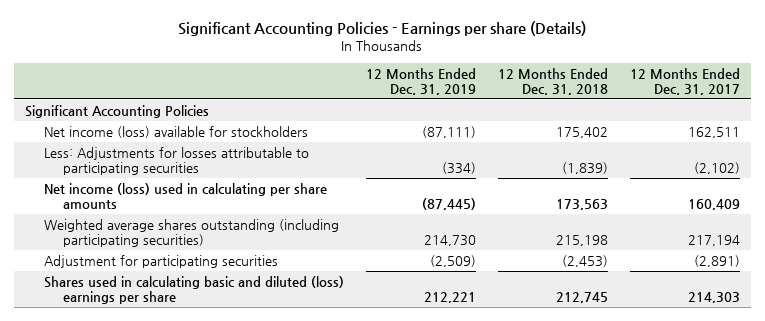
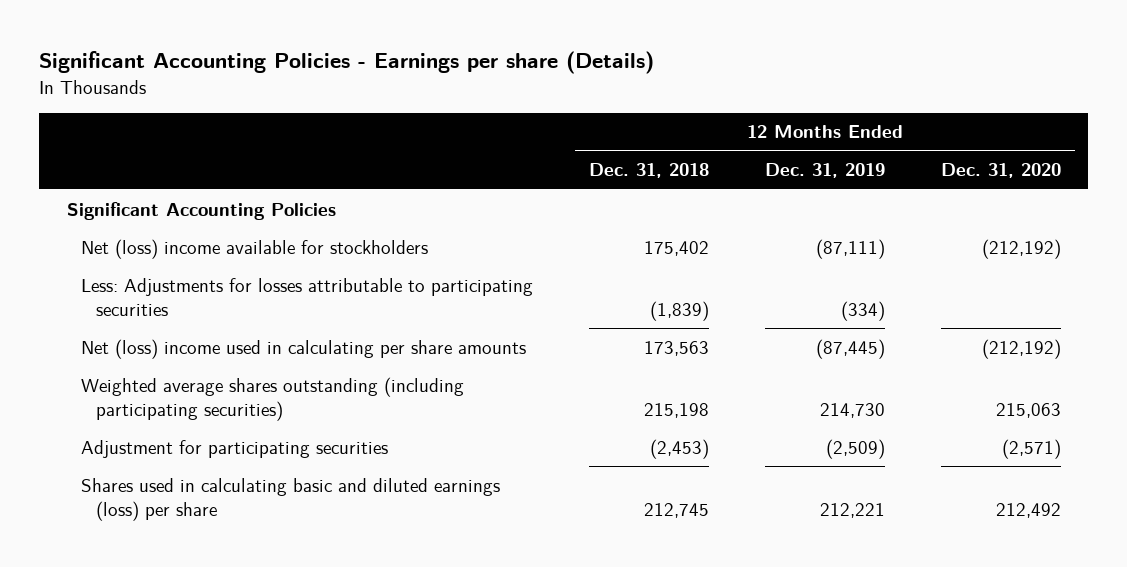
- | 12 Months Ended Dec. 31, 2019 | 12 Months Ended Dec. 31, 2018 | 12 Months Ended Dec. 31, 2017
+ | 12 Months Ended Dec. 31, 2018 | 12 Months Ended Dec. 31, 2019 | 12 Months Ended Dec. 31, 2020
- Net income (loss) available for stockholders | (87,111) | 175,402 | 162,511
+ Net (loss) income available for stockholders | 175,402 | (87,111) | (212,192)
- Net income (loss) used in calculating per share amounts | (87,445) | 173,563 | 160,409
+ Net (loss) income used in calculating per share amounts | 173,563 | (87,445) | (212,192)
- Shares used in calculating basic and diluted (loss) earnings per share | 212,221 | 212,745 | 214,303
+ Shares used in calculating basic and diluted earnings (loss) per share | 212,745 | 212,221 | 212,492

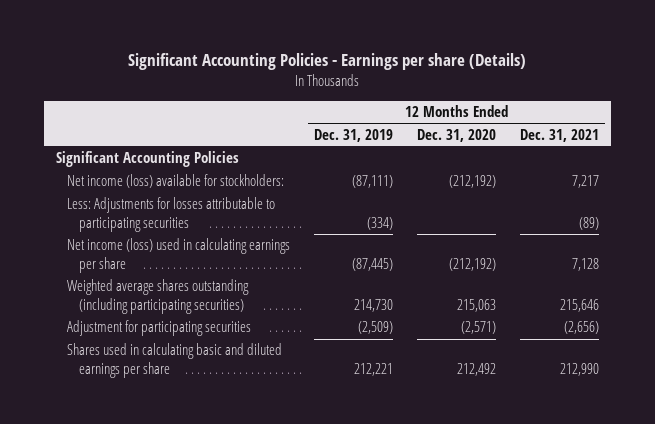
- | 12 Months Ended Dec. 31, 2018 | 12 Months Ended Dec. 31, 2019 | 12 Months Ended Dec. 31, 2020
+ | 12 Months Ended Dec. 31, 2019 | 12 Months Ended Dec. 31, 2020 | 12 Months Ended Dec. 31, 2021
- Net (loss) income available for stockholders | 175,402 | (87,111) | (212,192)
+ Net income (loss) available for stockholders: | (87,111) | (212,192) | 7,217
- Net (loss) income used in calculating per share amounts | 173,563 | (87,445) | (212,192)
+ Net income (loss) used in calculating earnings per share | (87,445) | (212,192) | 7,128
- Shares used in calculating basic and diluted earnings (loss) per share | 212,745 | 212,221 | 212,492
+ Shares used in calculating basic and diluted earnings per share | 212,221 | 212,492 | 212,990

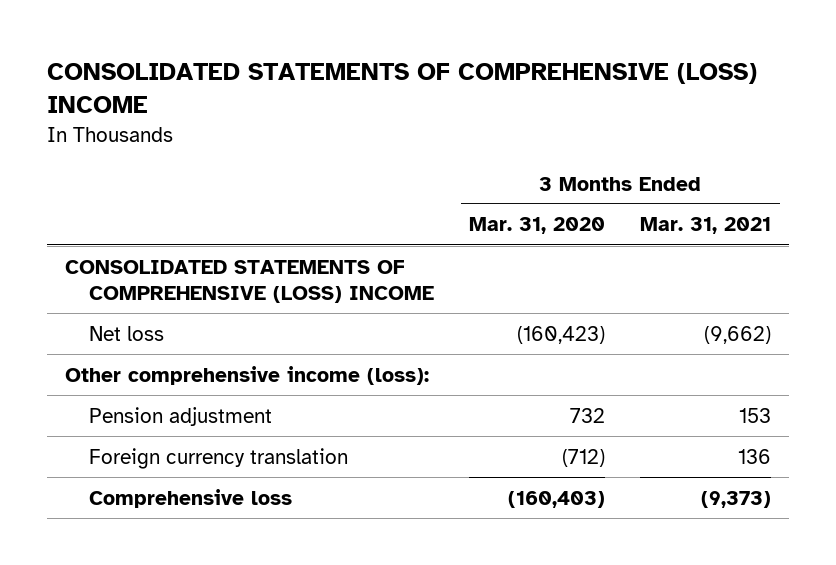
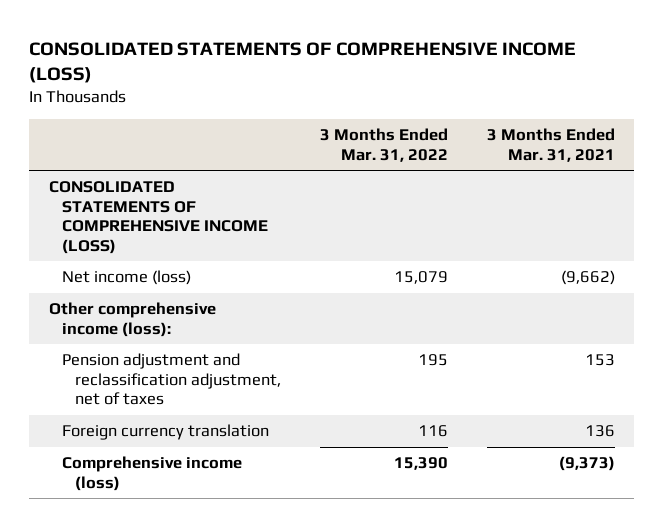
- CONSOLIDATED STATEMENTS OF COMPREHENSIVE (LOSS) INCOME
+ CONSOLIDATED STATEMENTS OF COMPREHENSIVE INCOME (LOSS)
- | 3 Months Ended Mar. 31, 2020 | 3 Months Ended Mar. 31, 2021
+ | 3 Months Ended Mar. 31, 2022 | 3 Months Ended Mar. 31, 2021
- CONSOLIDATED STATEMENTS OF COMPREHENSIVE (LOSS) INCOME
- Net loss | (160,423) | (9,662)
+ CONSOLIDATED STATEMENTS OF COMPREHENSIVE INCOME (LOSS)
+ Net income (loss) | 15,079 | (9,662)
- Pension adjustment | 732 | 153
+ Pension adjustment and reclassification adjustment, net of taxes | 195 | 153
- Comprehensive loss | (160,403) | (9,373)
+ Comprehensive income (loss) | 15,390 | (9,373)

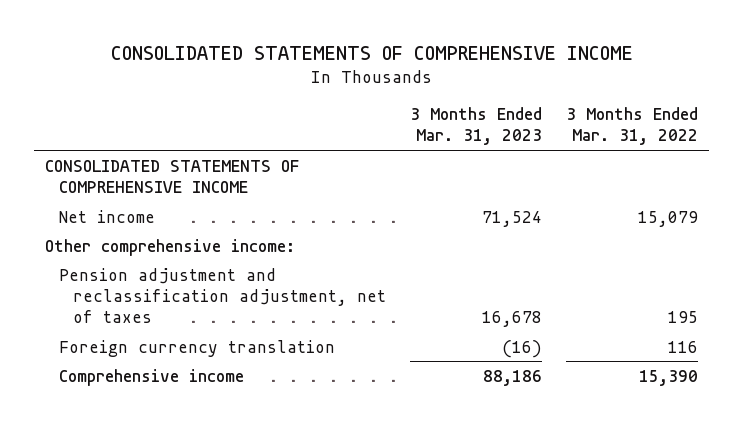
- CONSOLIDATED STATEMENTS OF COMPREHENSIVE INCOME (LOSS)
+ CONSOLIDATED STATEMENTS OF COMPREHENSIVE INCOME
- | 3 Months Ended Mar. 31, 2022 | 3 Months Ended Mar. 31, 2021
+ | 3 Months Ended Mar. 31, 2023 | 3 Months Ended Mar. 31, 2022
- CONSOLIDATED STATEMENTS OF COMPREHENSIVE INCOME (LOSS)
- Net income (loss) | 15,079 | (9,662)
- Other comprehensive income (loss):
+ CONSOLIDATED STATEMENTS OF COMPREHENSIVE INCOME
+ Net income | 71,524 | 15,079
+ Other comprehensive income:
- Comprehensive income (loss) | 15,390 | (9,373)
+ Comprehensive income | 88,186 | 15,390

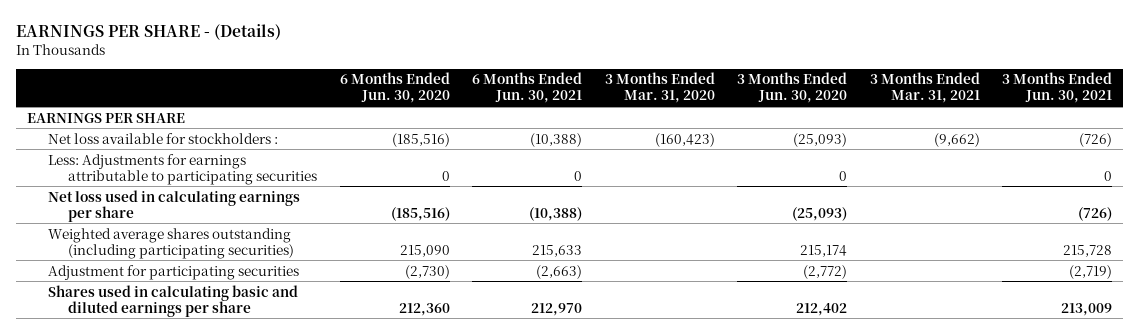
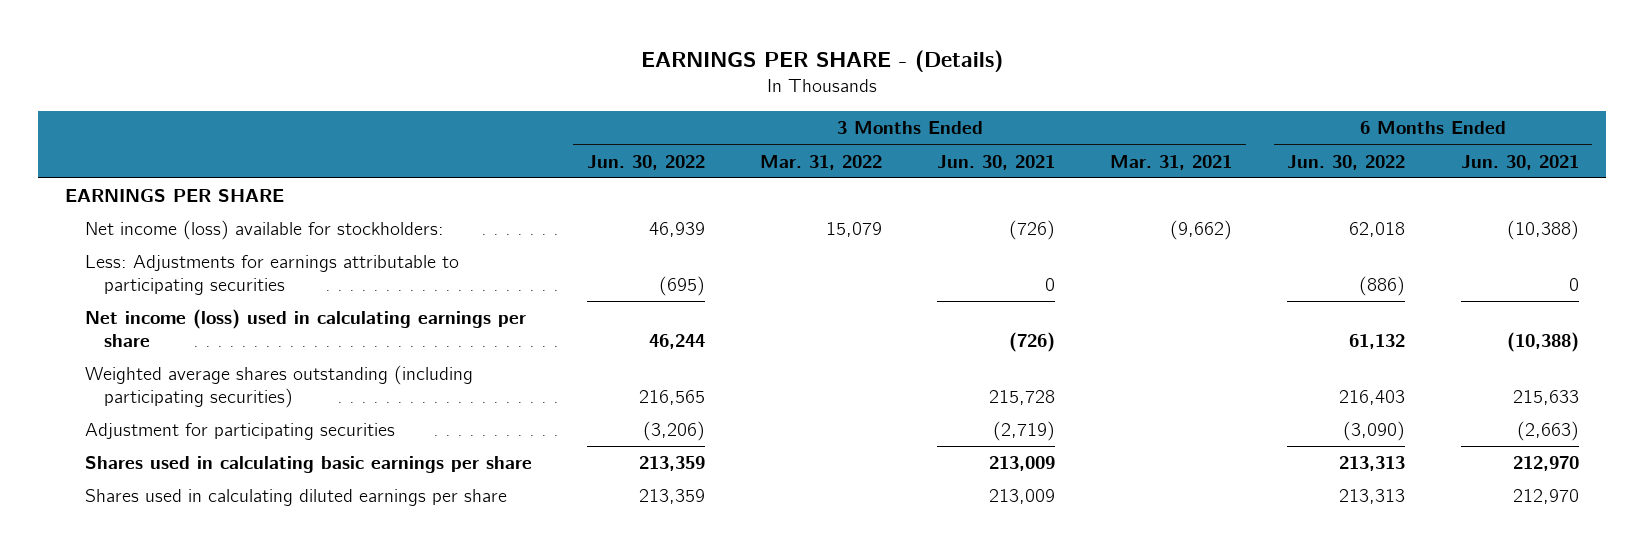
- | 6 Months Ended Jun. 30, 2020 | 6 Months Ended Jun. 30, 2021 | 3 Months Ended Mar. 31, 2020 | 3 Months Ended Jun. 30, 2020 | 3 Months Ended Mar. 31, 2021 | 3 Months Ended Jun. 30, 2021
+ | 3 Months Ended Jun. 30, 2022 | 3 Months Ended Mar. 31, 2022 | 3 Months Ended Jun. 30, 2021 | 3 Months Ended Mar. 31, 2021 | 6 Months Ended Jun. 30, 2022 | 6 Months Ended Jun. 30, 2021
- Net loss available for stockholders : | (185,516) | (10,388) | (160,423) | (25,093) | (9,662) | (726)
+ Net income (loss) available for stockholders: | 46,939 | 15,079 | (726) | (9,662) | 62,018 | (10,388)
- Net loss used in calculating earnings per share | (185,516) | (10,388) | | (25,093) | | (726)
+ Net income (loss) used in calculating earnings per share | 46,244 | | (726) | | 61,132 | (10,388)
- Shares used in calculating basic and diluted earnings per share | 212,360 | 212,970 | | 212,402 | | 213,009
+ Shares used in calculating basic earnings per share | 213,359 | | 213,009 | | 213,313 | 212,970
+ Shares used in calculating diluted earnings per share | 213,359 | | 213,009 | | 213,313 | 212,970

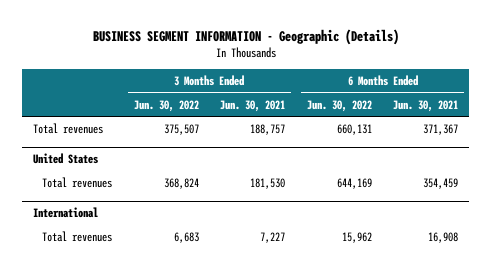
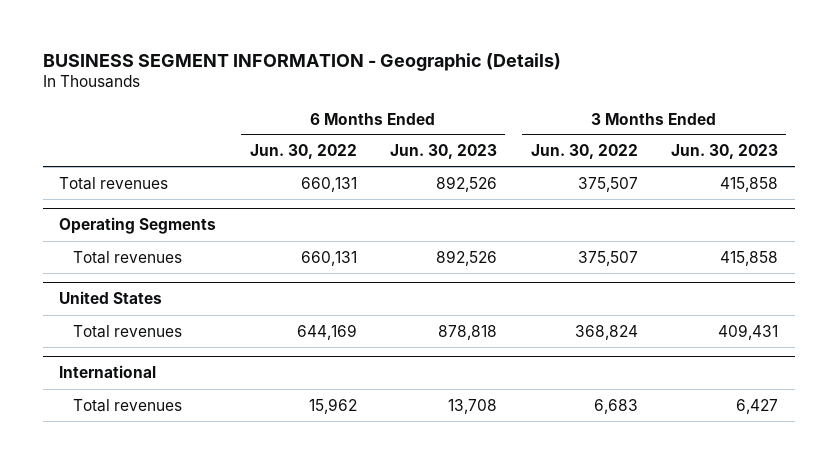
- | 3 Months Ended Jun. 30, 2022 | 3 Months Ended Jun. 30, 2021 | 6 Months Ended Jun. 30, 2022 | 6 Months Ended Jun. 30, 2021
+ | 6 Months Ended Jun. 30, 2022 | 6 Months Ended Jun. 30, 2023 | 3 Months Ended Jun. 30, 2022 | 3 Months Ended Jun. 30, 2023
+ Operating Segments
+ Total revenues | 660,131 | 892,526 | 375,507 | 415,858

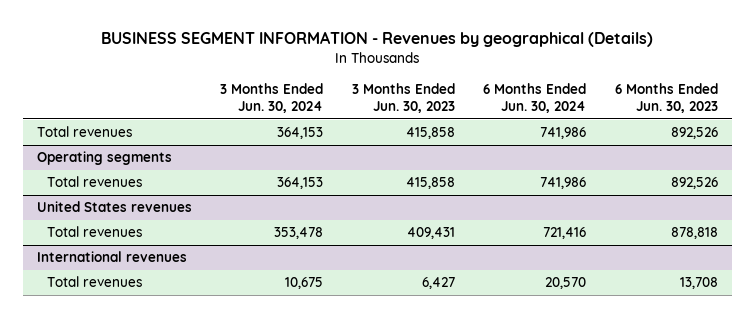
- BUSINESS SEGMENT INFORMATION - Geographic (Details)
+ BUSINESS SEGMENT INFORMATION - Revenues by geographical (Details)
- | 6 Months Ended Jun. 30, 2022 | 6 Months Ended Jun. 30, 2023 | 3 Months Ended Jun. 30, 2022 | 3 Months Ended Jun. 30, 2023
+ | 3 Months Ended Jun. 30, 2024 | 3 Months Ended Jun. 30, 2023 | 6 Months Ended Jun. 30, 2024 | 6 Months Ended Jun. 30, 2023
- Operating Segments
+ Operating segments
- United States
+ United States revenues
- International
+ International revenues

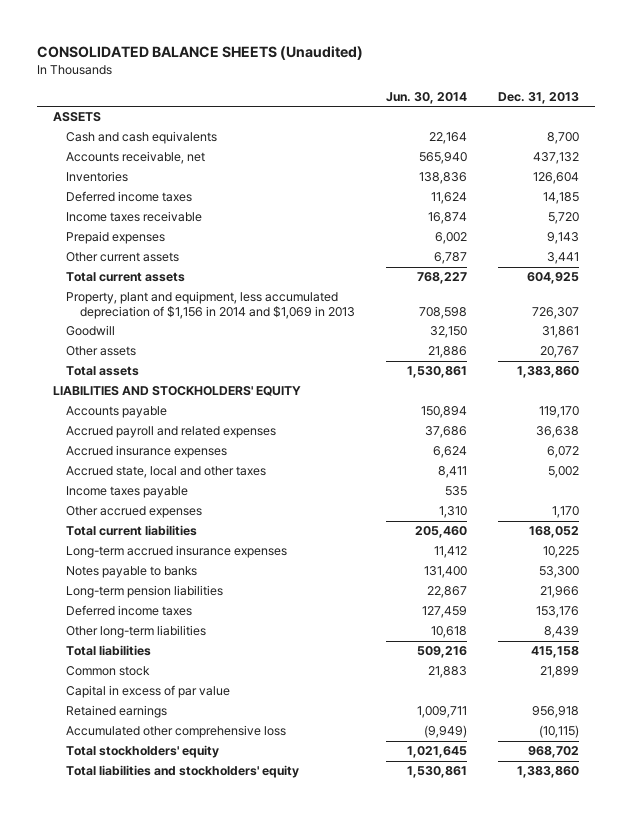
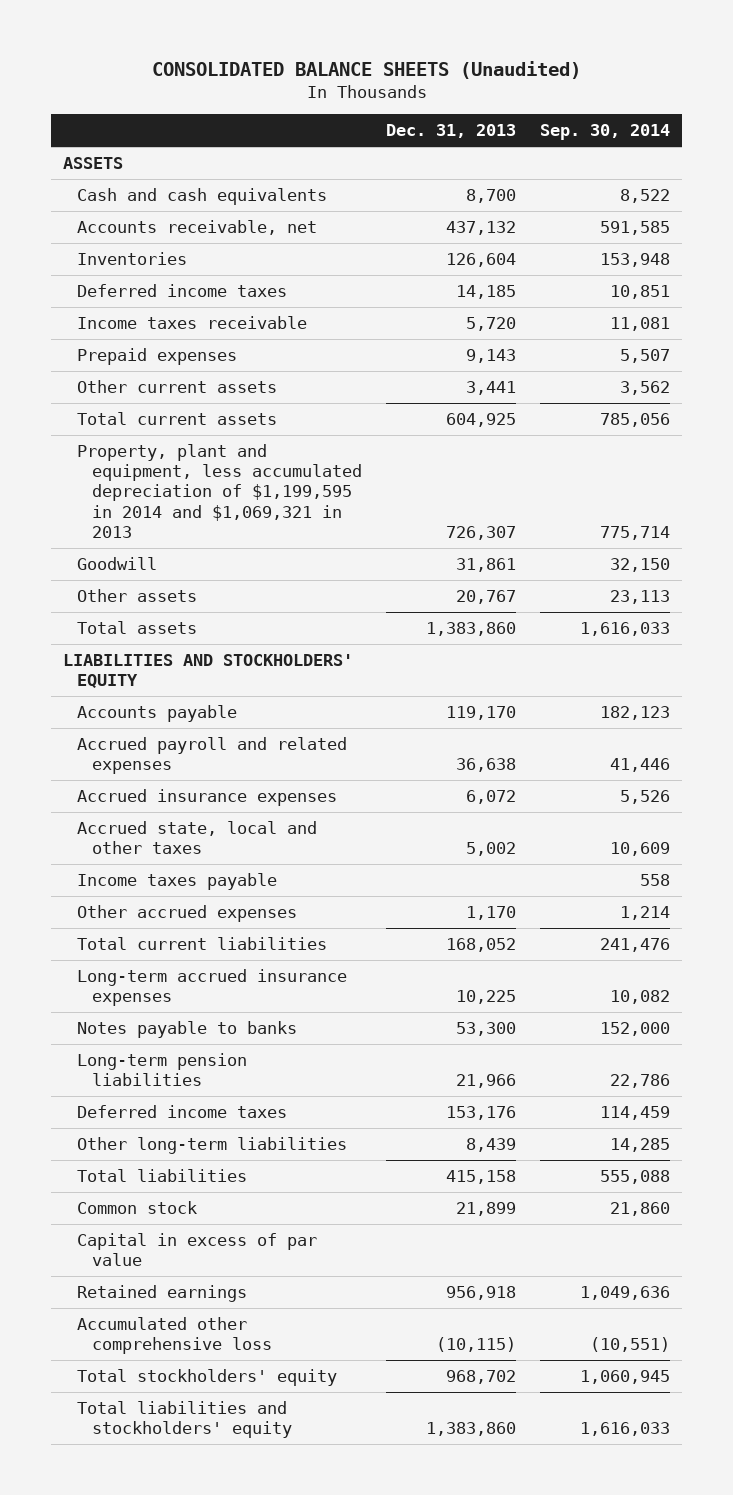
- | Jun. 30, 2014 | Dec. 31, 2013
+ | Dec. 31, 2013 | Sep. 30, 2014
- Property, plant and equipment, less accumulated depreciation of $1,156 in 2014 and $1,069 in 2013 | 708,598 | 726,307
+ Property, plant and equipment, less accumulated depreciation of $1,199,595 in 2014 and $1,069,321 in 2013 | 726,307 | 775,714

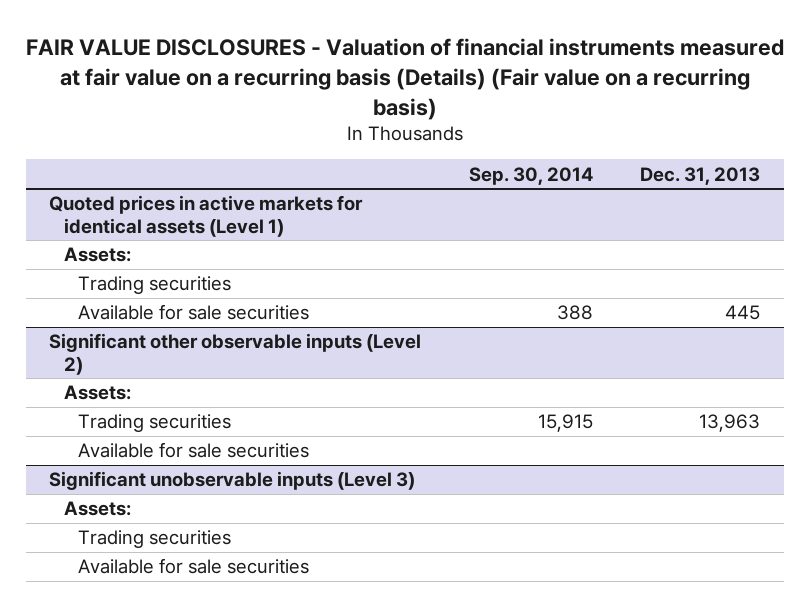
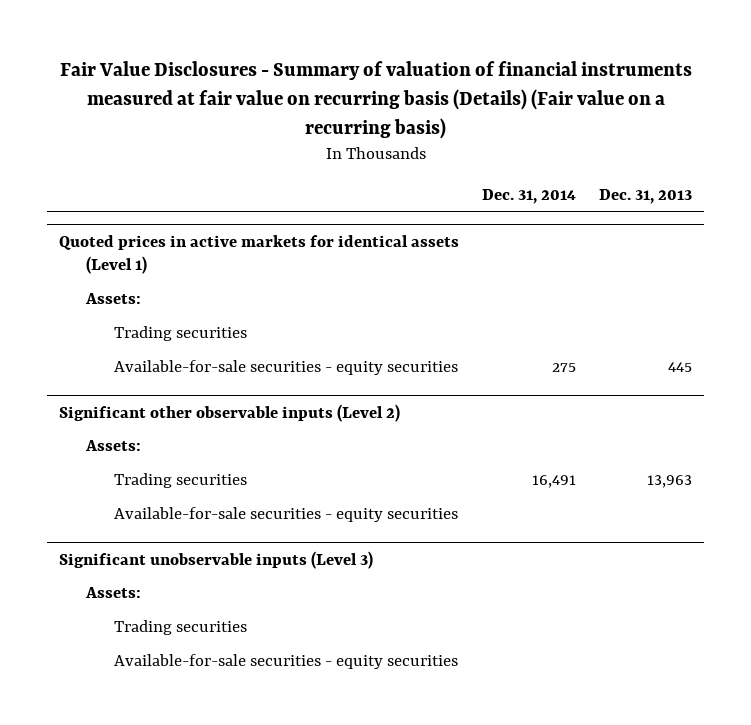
- FAIR VALUE DISCLOSURES - Valuation of financial instruments measured at fair value on a recurring basis (Details) (Fair value on a recurring basis)
+ Fair Value Disclosures - Summary of valuation of financial instruments measured at fair value on recurring basis (Details) (Fair value on a recurring basis)
- | Sep. 30, 2014 | Dec. 31, 2013
+ | Dec. 31, 2014 | Dec. 31, 2013
@ Quoted prices in active markets for identical assets (Level 1)
- Available for sale securities | 388 | 445
+ Available-for-sale securities - equity securities | 275 | 445
@ Significant other observable inputs (Level 2)
- Available for sale securities
+ Available-for-sale securities - equity securities
@ Significant unobservable inputs (Level 3)
- Available for sale securities
+ Available-for-sale securities - equity securities

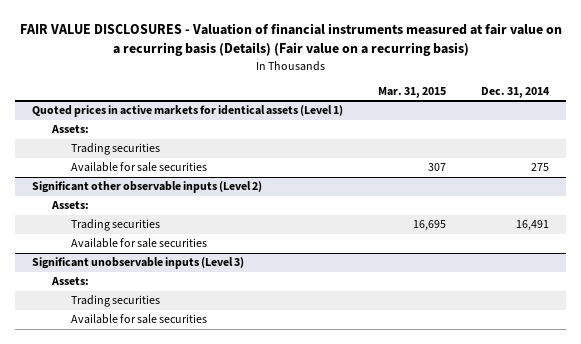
- Fair Value Disclosures - Summary of valuation of financial instruments measured at fair value on recurring basis (Details) (Fair value on a recurring basis)
+ FAIR VALUE DISCLOSURES - Valuation of financial instruments measured at fair value on a recurring basis (Details) (Fair value on a recurring basis)
- | Dec. 31, 2014 | Dec. 31, 2013
+ | Mar. 31, 2015 | Dec. 31, 2014
@ Quoted prices in active markets for identical assets (Level 1)
- Available-for-sale securities - equity securities | 275 | 445
+ Available for sale securities | 307 | 275
@ Significant other observable inputs (Level 2)
- Available-for-sale securities - equity securities
+ Available for sale securities
@ Significant unobservable inputs (Level 3)
- Available-for-sale securities - equity securities
+ Available for sale securities

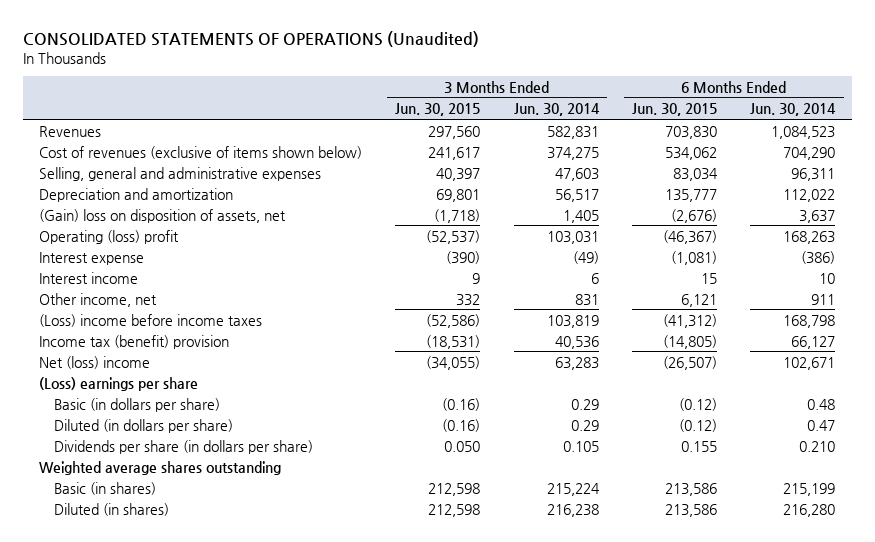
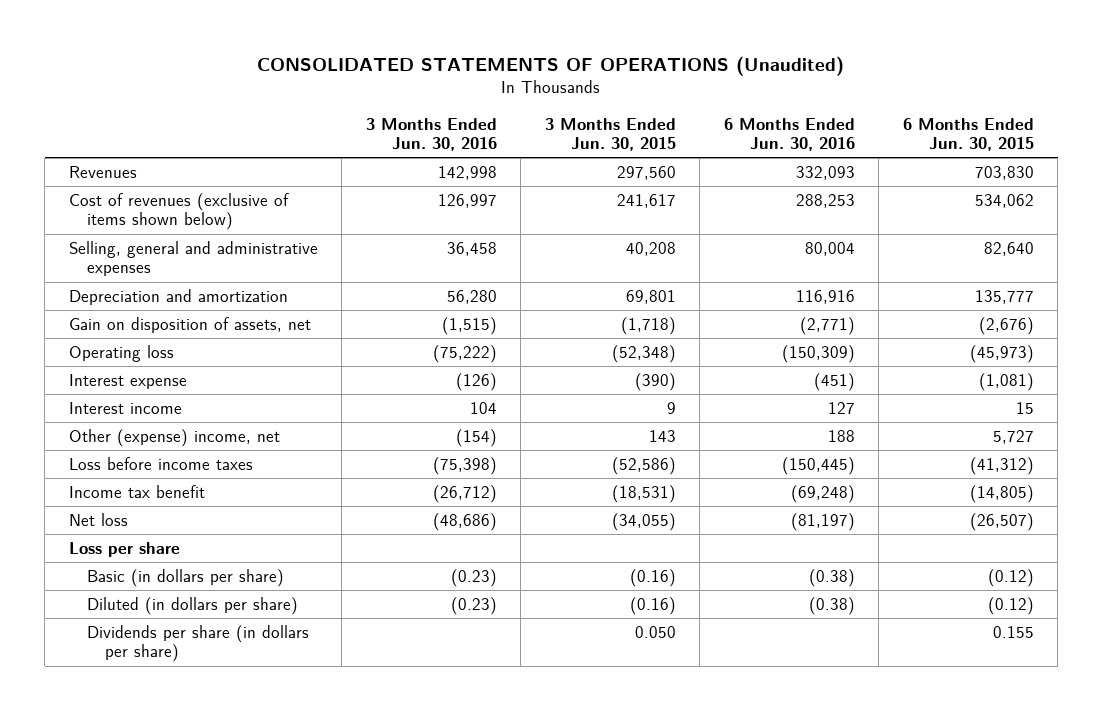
- | 3 Months Ended Jun. 30, 2015 | 3 Months Ended Jun. 30, 2014 | 6 Months Ended Jun. 30, 2015 | 6 Months Ended Jun. 30, 2014
+ | 3 Months Ended Jun. 30, 2016 | 3 Months Ended Jun. 30, 2015 | 6 Months Ended Jun. 30, 2016 | 6 Months Ended Jun. 30, 2015
- Selling, general and administrative expenses | 40,397 | 47,603 | 83,034 | 96,311
+ Selling, general and administrative expenses | 36,458 | 40,208 | 80,004 | 82,640
- (Gain) loss on disposition of assets, net | (1,718) | 1,405 | (2,676) | 3,637
- Operating (loss) profit | (52,537) | 103,031 | (46,367) | 168,263
+ Gain on disposition of assets, net | (1,515) | (1,718) | (2,771) | (2,676)
+ Operating loss | (75,222) | (52,348) | (150,309) | (45,973)
- Other income, net | 332 | 831 | 6,121 | 911
- (Loss) income before income taxes | (52,586) | 103,819 | (41,312) | 168,798
- Income tax (benefit) provision | (18,531) | 40,536 | (14,805) | 66,127
- Net (loss) income | (34,055) | 63,283 | (26,507) | 102,671
- (Loss) earnings per share
+ Other (expense) income, net | (154) | 143 | 188 | 5,727
+ Loss before income taxes | (75,398) | (52,586) | (150,445) | (41,312)
+ Income tax benefit | (26,712) | (18,531) | (69,248) | (14,805)
+ Net loss | (48,686) | (34,055) | (81,197) | (26,507)
+ Loss per share
- Weighted average shares outstanding
- Basic (in shares) | 212,598 | 215,224 | 213,586 | 215,199
- Diluted (in shares) | 212,598 | 216,238 | 213,586 | 216,280

